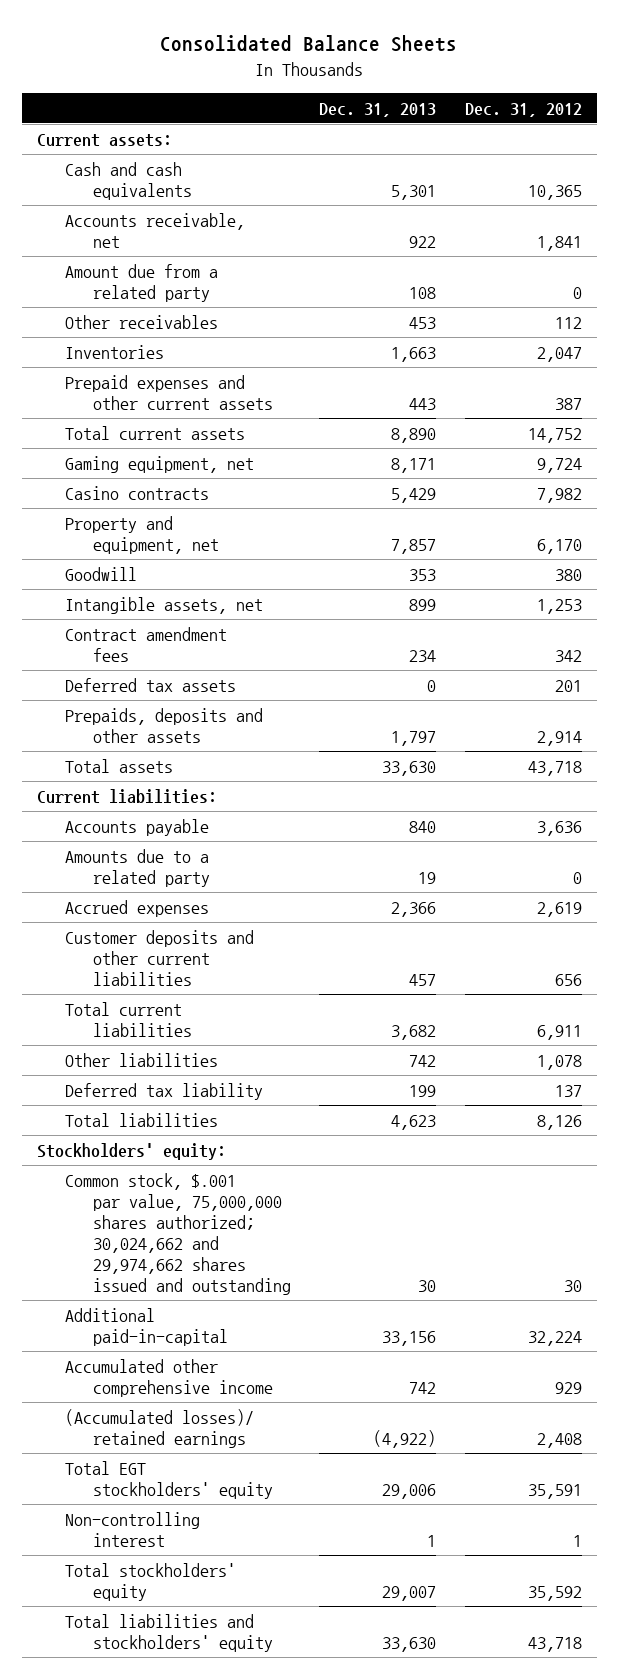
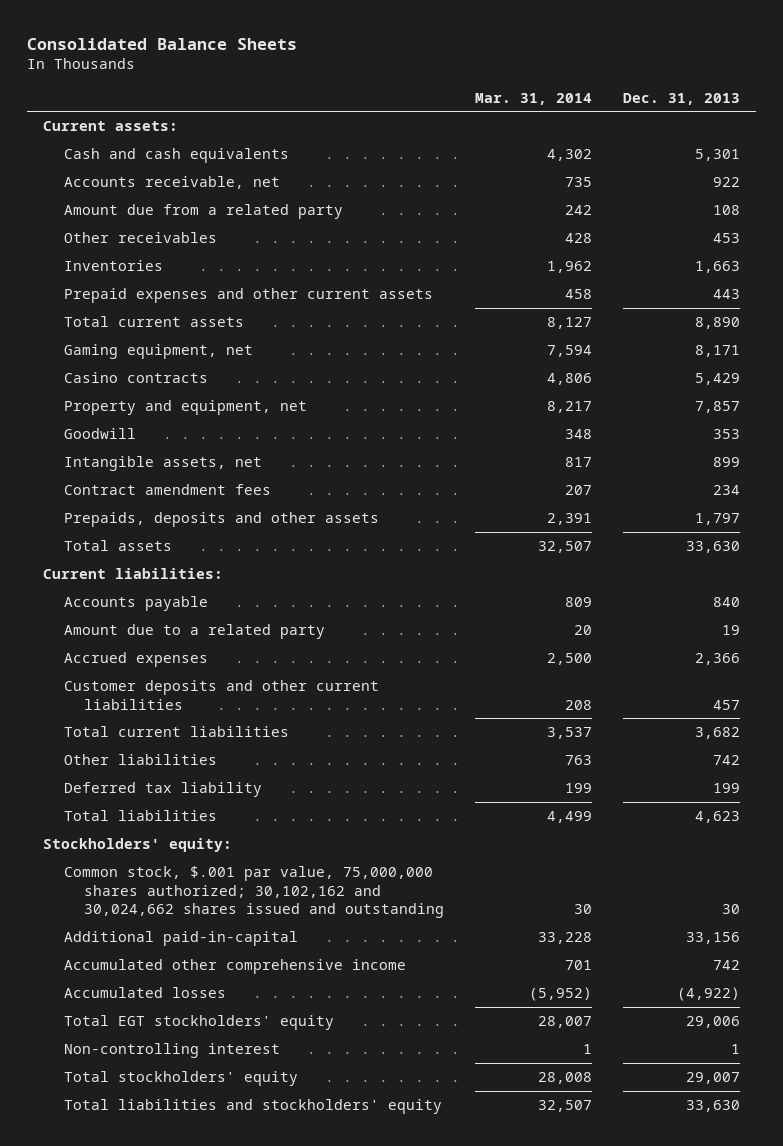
- | Dec. 31, 2013 | Dec. 31, 2012
+ | Mar. 31, 2014 | Dec. 31, 2013
- Deferred tax assets | 0 | 201
- Amounts due to a related party | 19 | 0
+ Amount due to a related party | 20 | 19
- Common stock, $.001 par value, 75,000,000 shares authorized; 30,024,662 and 29,974,662 shares issued and outstanding | 30 | 30
+ Common stock, $.001 par value, 75,000,000 shares authorized; 30,102,162 and 30,024,662 shares issued and outstanding | 30 | 30
- (Accumulated losses)/ retained earnings | (4,922) | 2,408
+ Accumulated losses | (5,952) | (4,922)

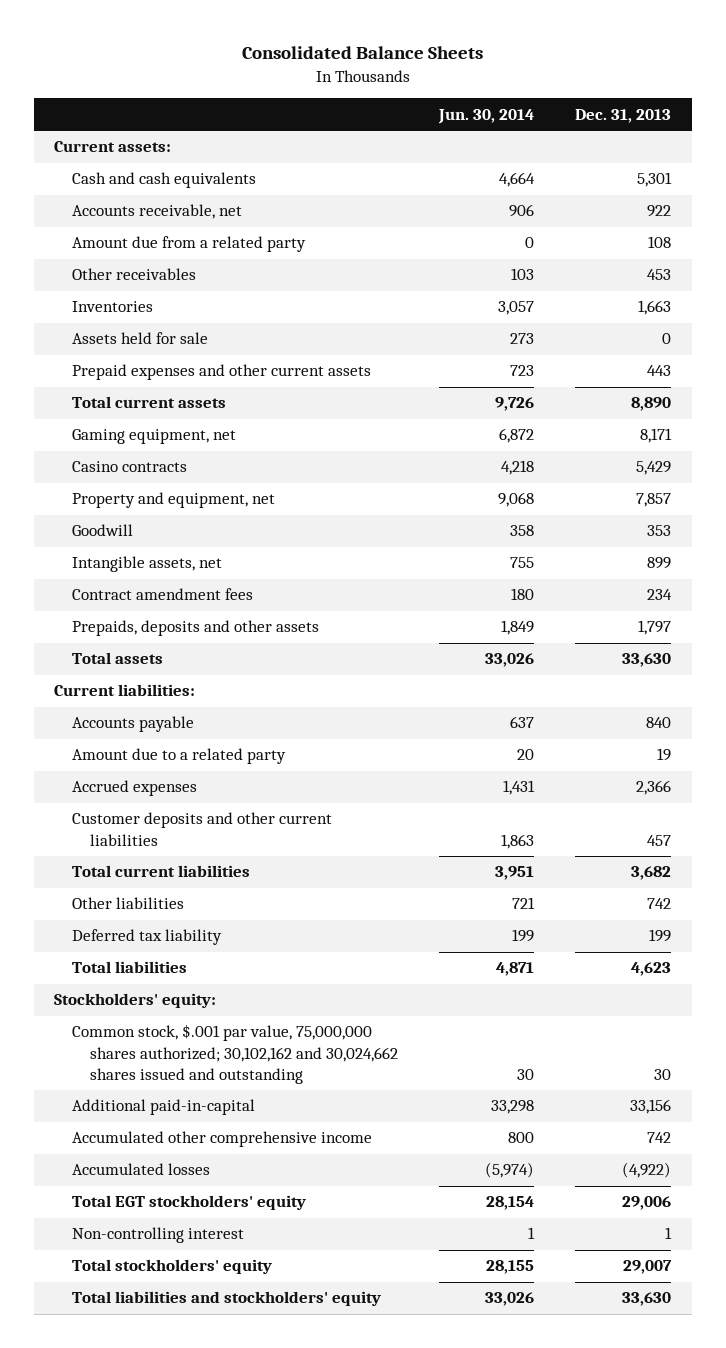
- | Mar. 31, 2014 | Dec. 31, 2013
+ | Jun. 30, 2014 | Dec. 31, 2013
+ Assets held for sale | 273 | 0

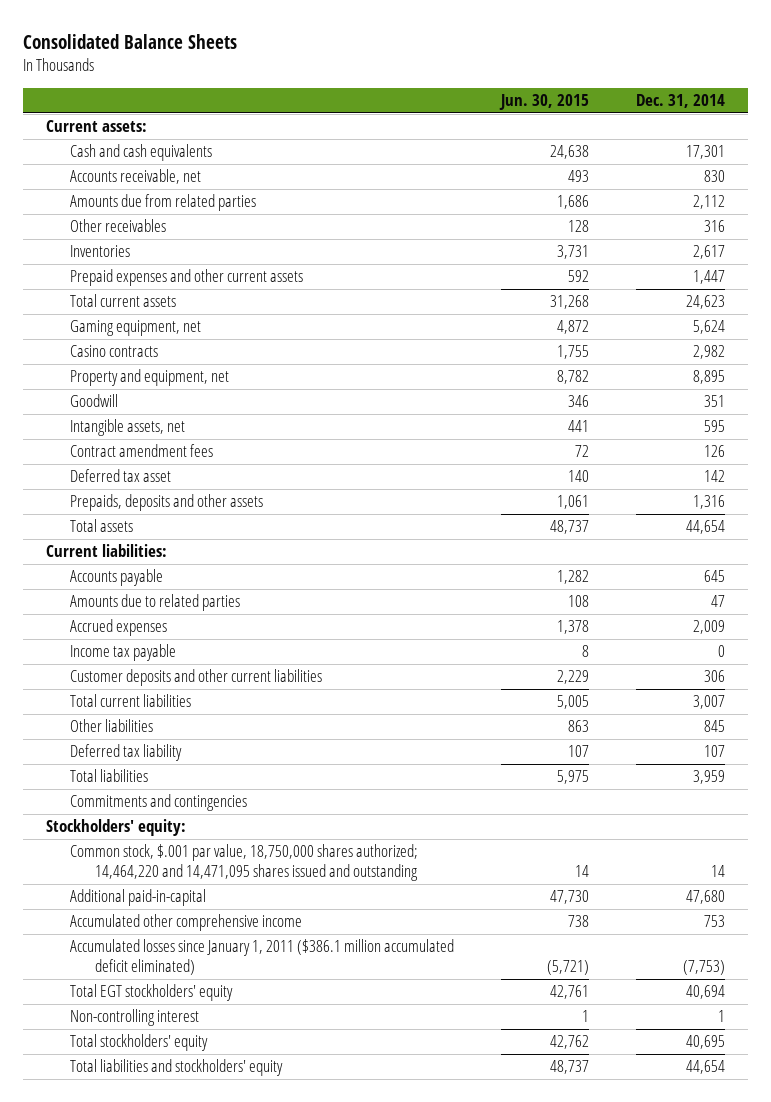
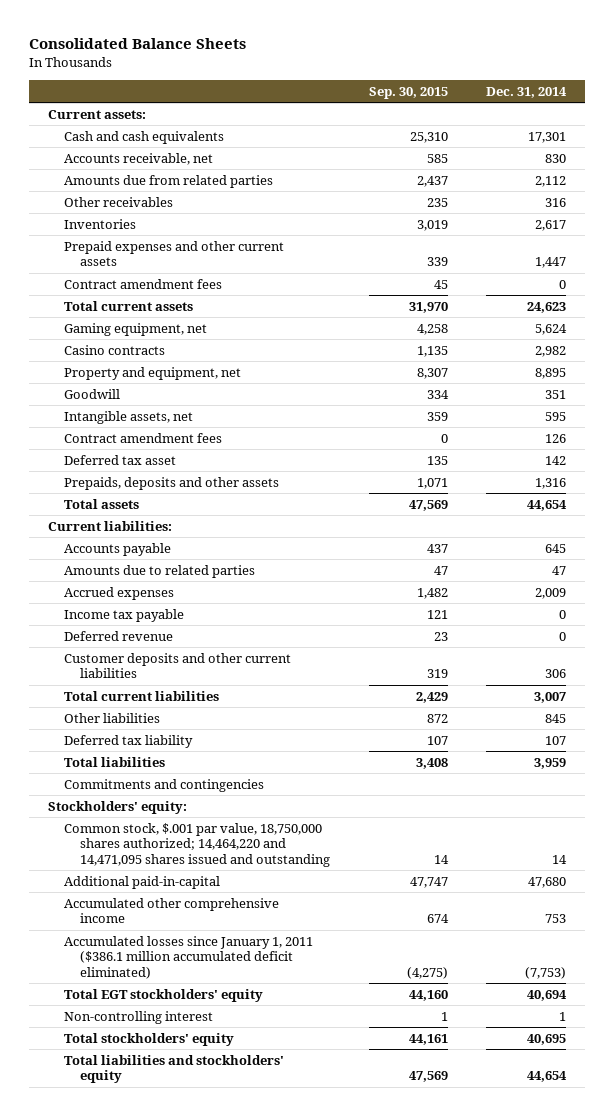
- | Jun. 30, 2015 | Dec. 31, 2014
+ | Sep. 30, 2015 | Dec. 31, 2014
+ Contract amendment fees | 45 | 0
+ Deferred revenue | 23 | 0

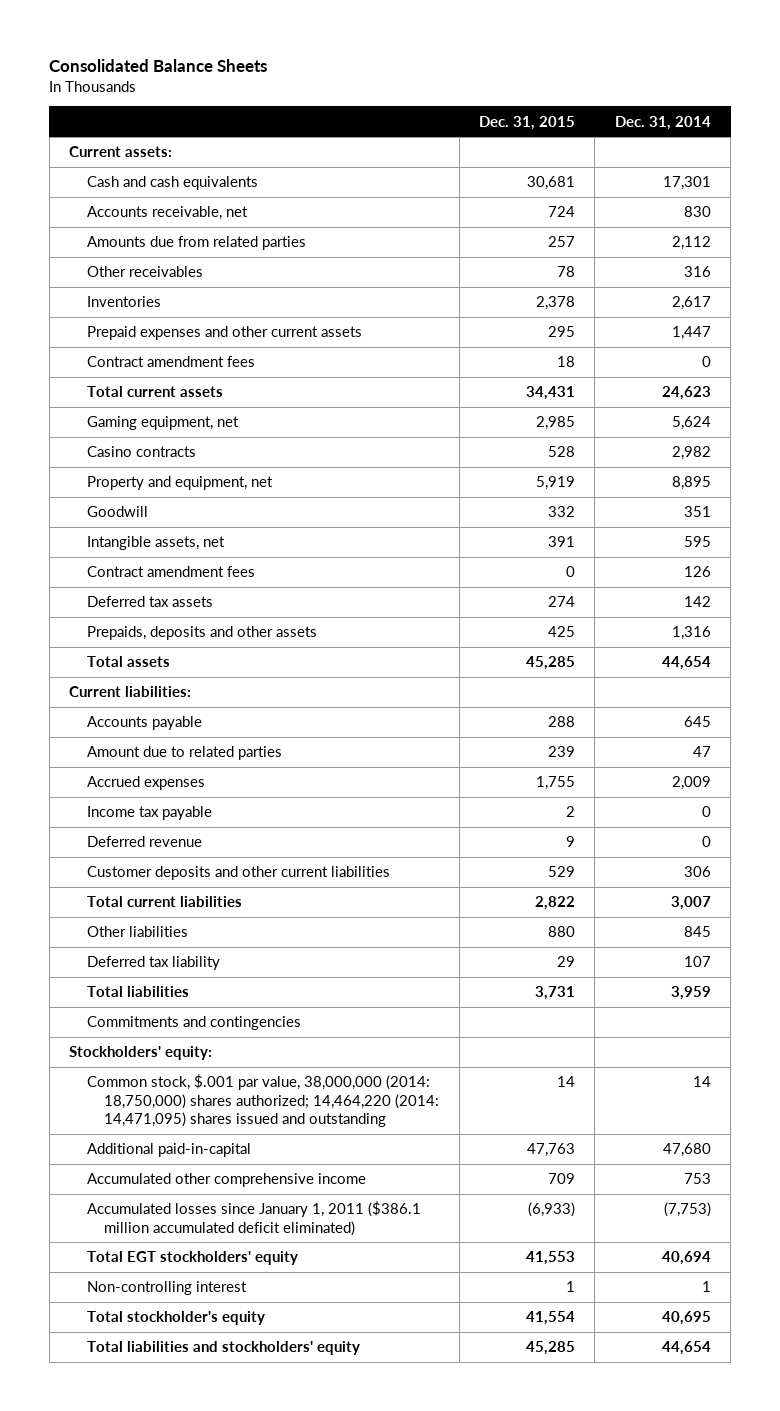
- | Sep. 30, 2015 | Dec. 31, 2014
+ | Dec. 31, 2015 | Dec. 31, 2014
- Deferred tax asset | 135 | 142
+ Deferred tax assets | 274 | 142
- Amounts due to related parties | 47 | 47
+ Amount due to related parties | 239 | 47
- Common stock, $.001 par value, 18,750,000 shares authorized; 14,464,220 and 14,471,095 shares issued and outstanding | 14 | 14
+ Common stock, $.001 par value, 38,000,000 (2014: 18,750,000) shares authorized; 14,464,220 (2014: 14,471,095) shares issued and outstanding | 14 | 14
- Total stockholders' equity | 44,161 | 40,695
+ Total stockholder's equity | 41,554 | 40,695

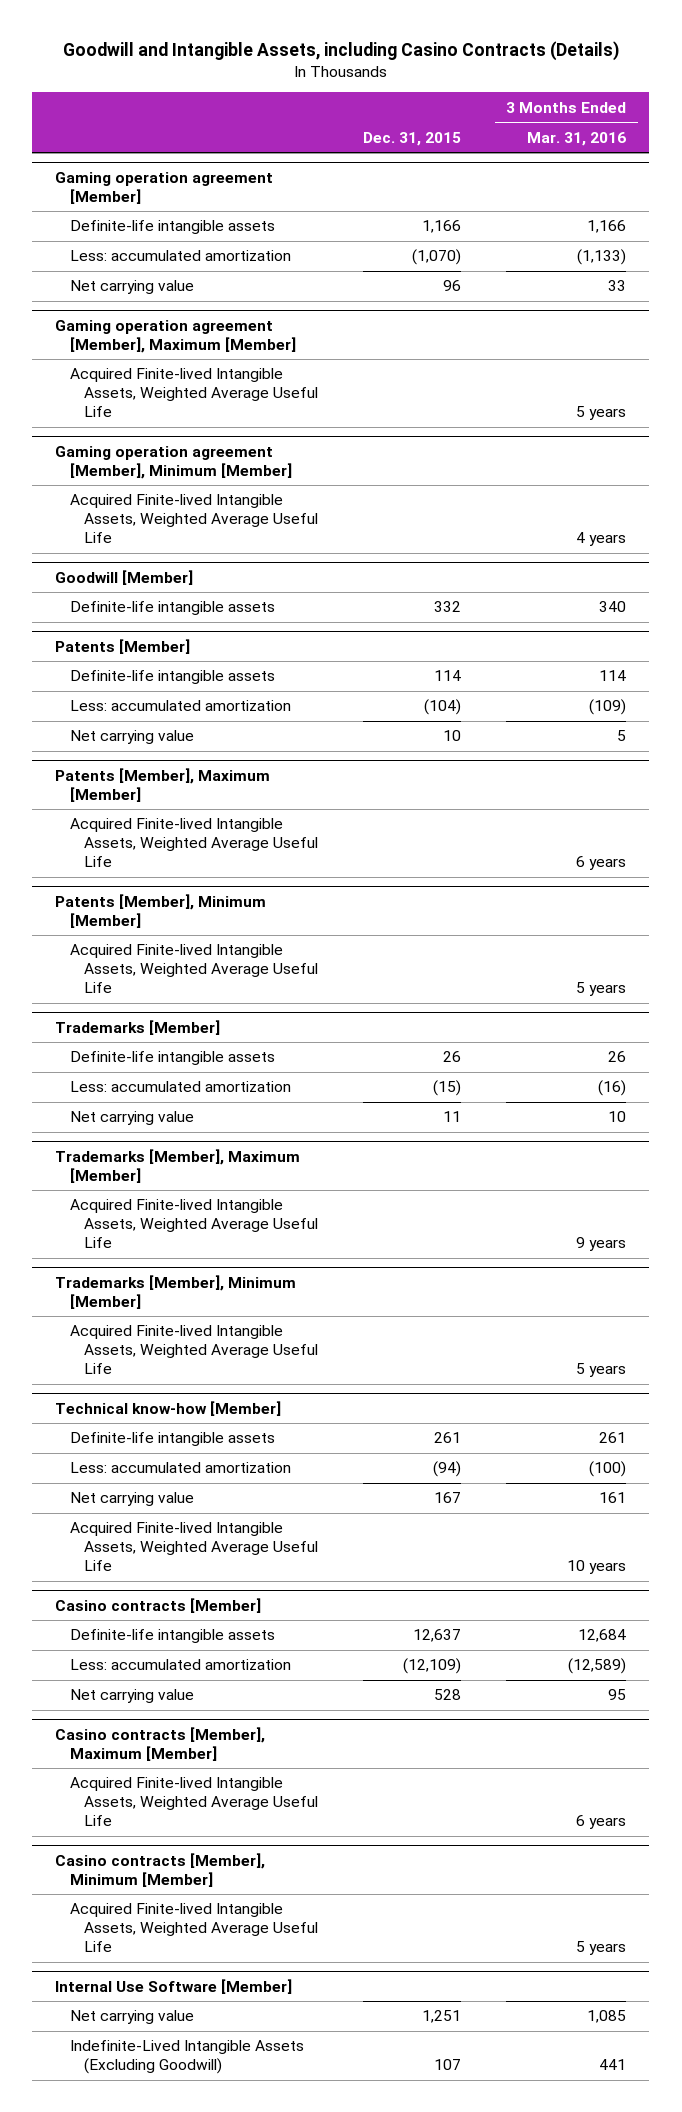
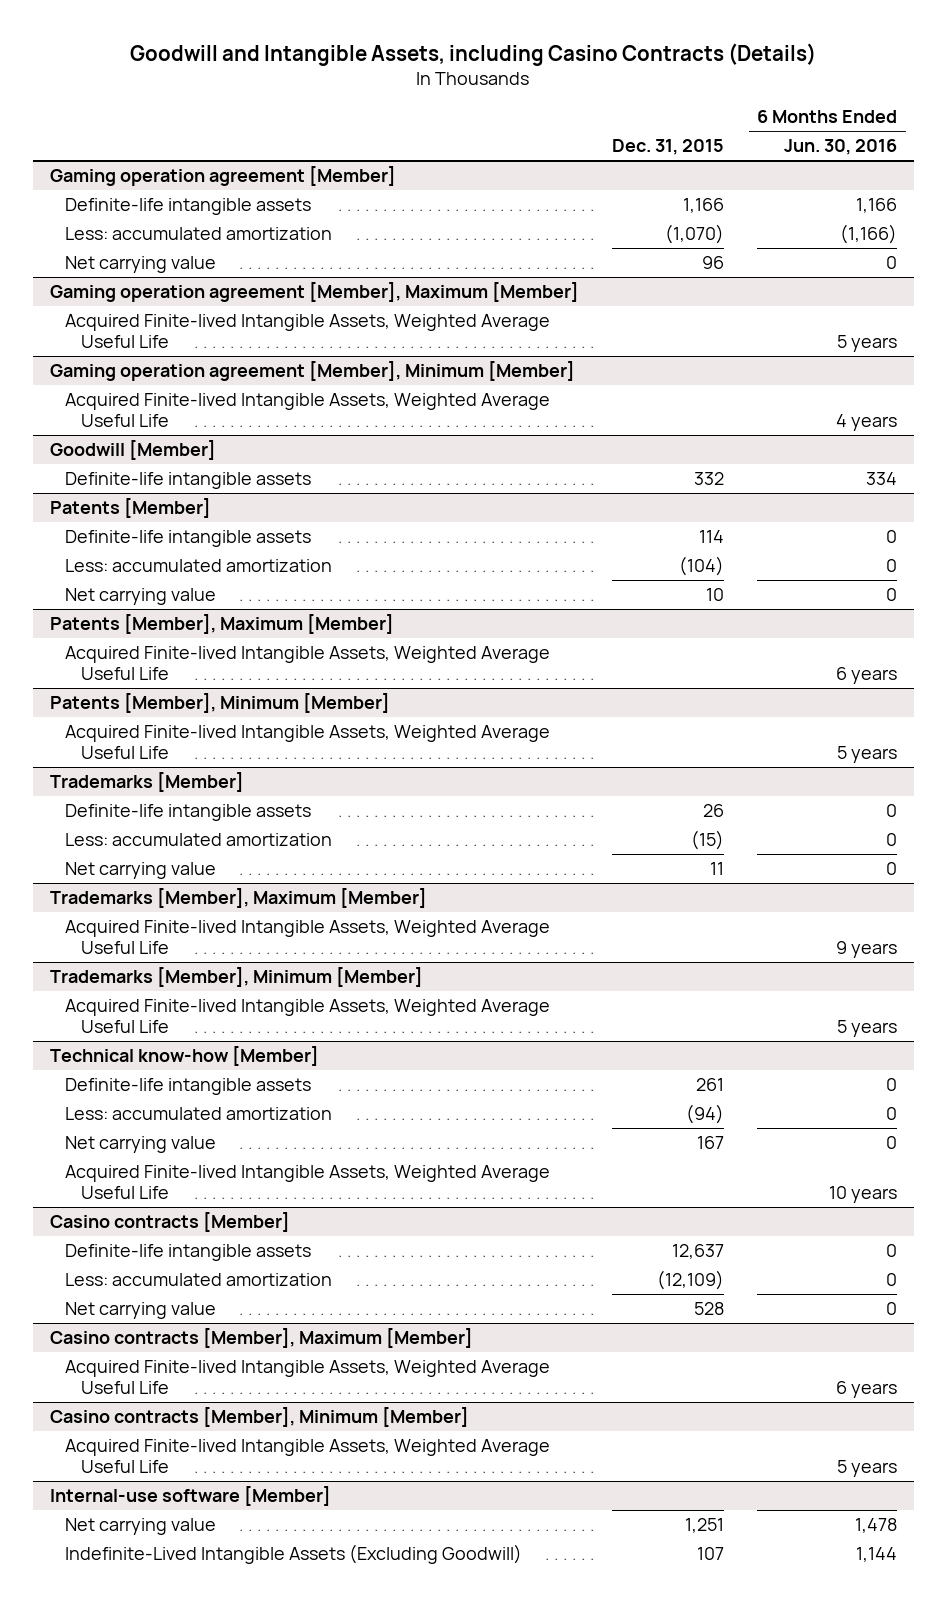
- | Dec. 31, 2015 | 3 Months Ended Mar. 31, 2016
+ | Dec. 31, 2015 | 6 Months Ended Jun. 30, 2016
- Internal Use Software [Member]
+ Internal-use software [Member]

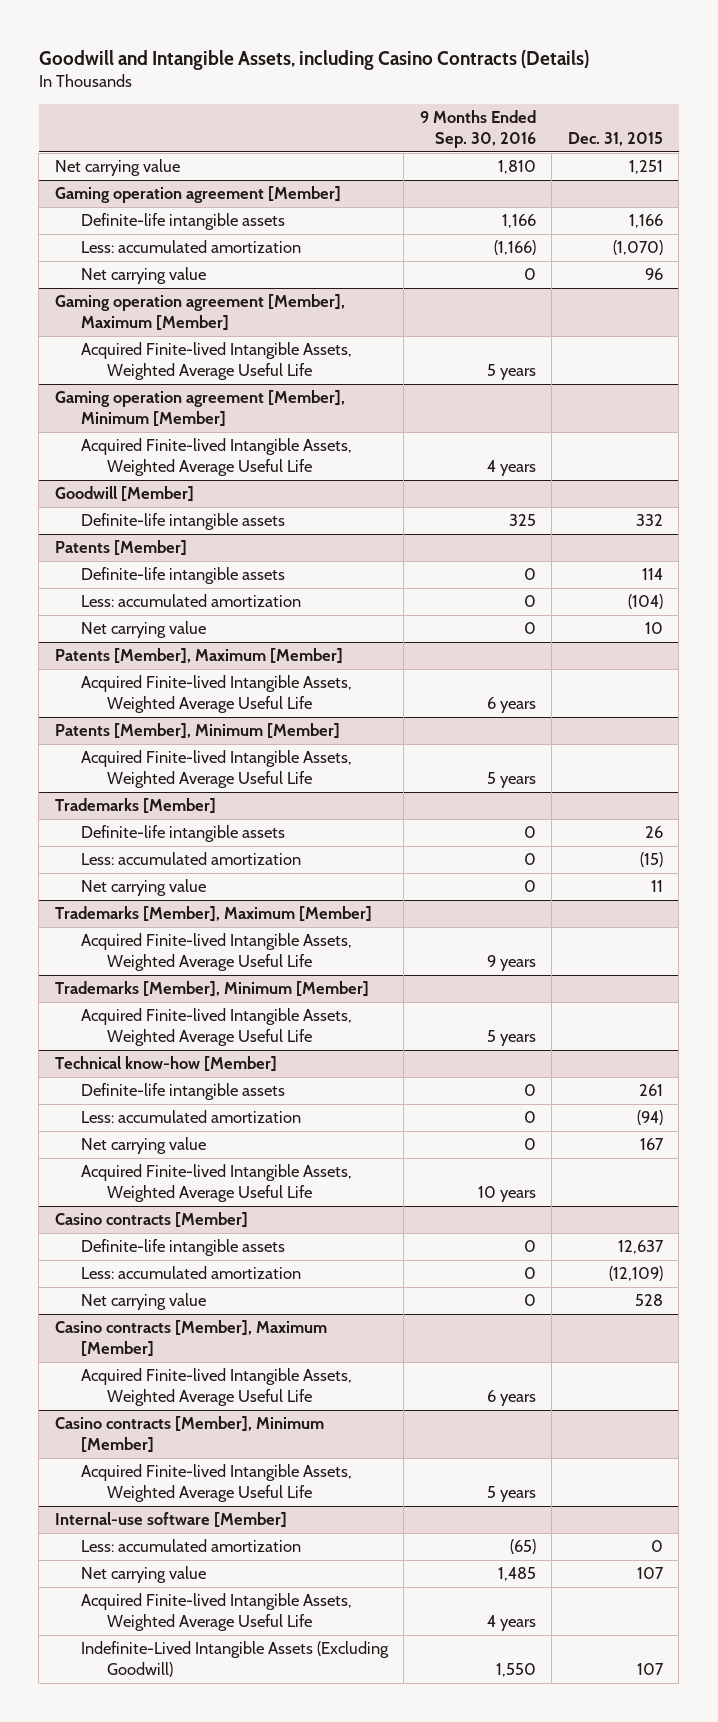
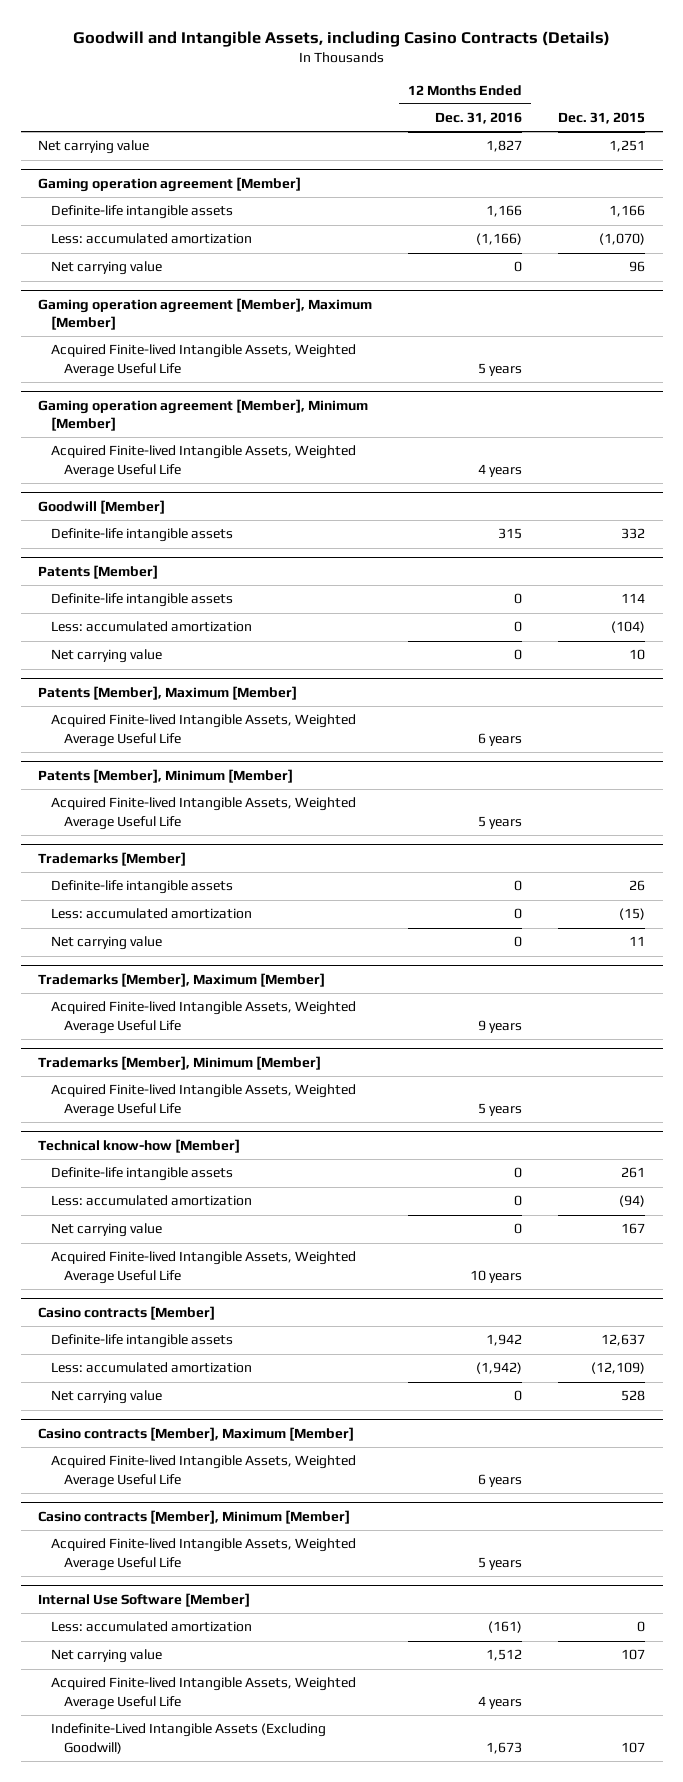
- | 9 Months Ended Sep. 30, 2016 | Dec. 31, 2015
+ | 12 Months Ended Dec. 31, 2016 | Dec. 31, 2015
- Internal-use software [Member]
+ Internal Use Software [Member]

